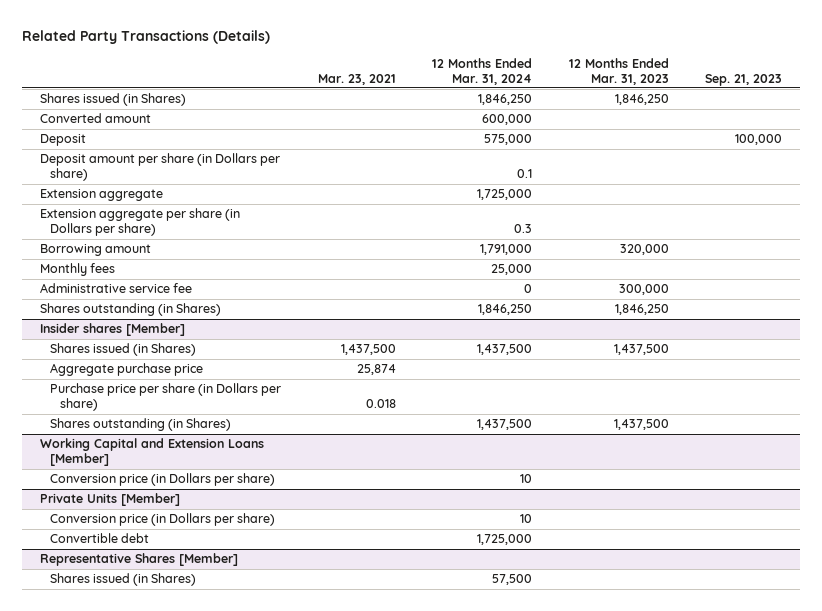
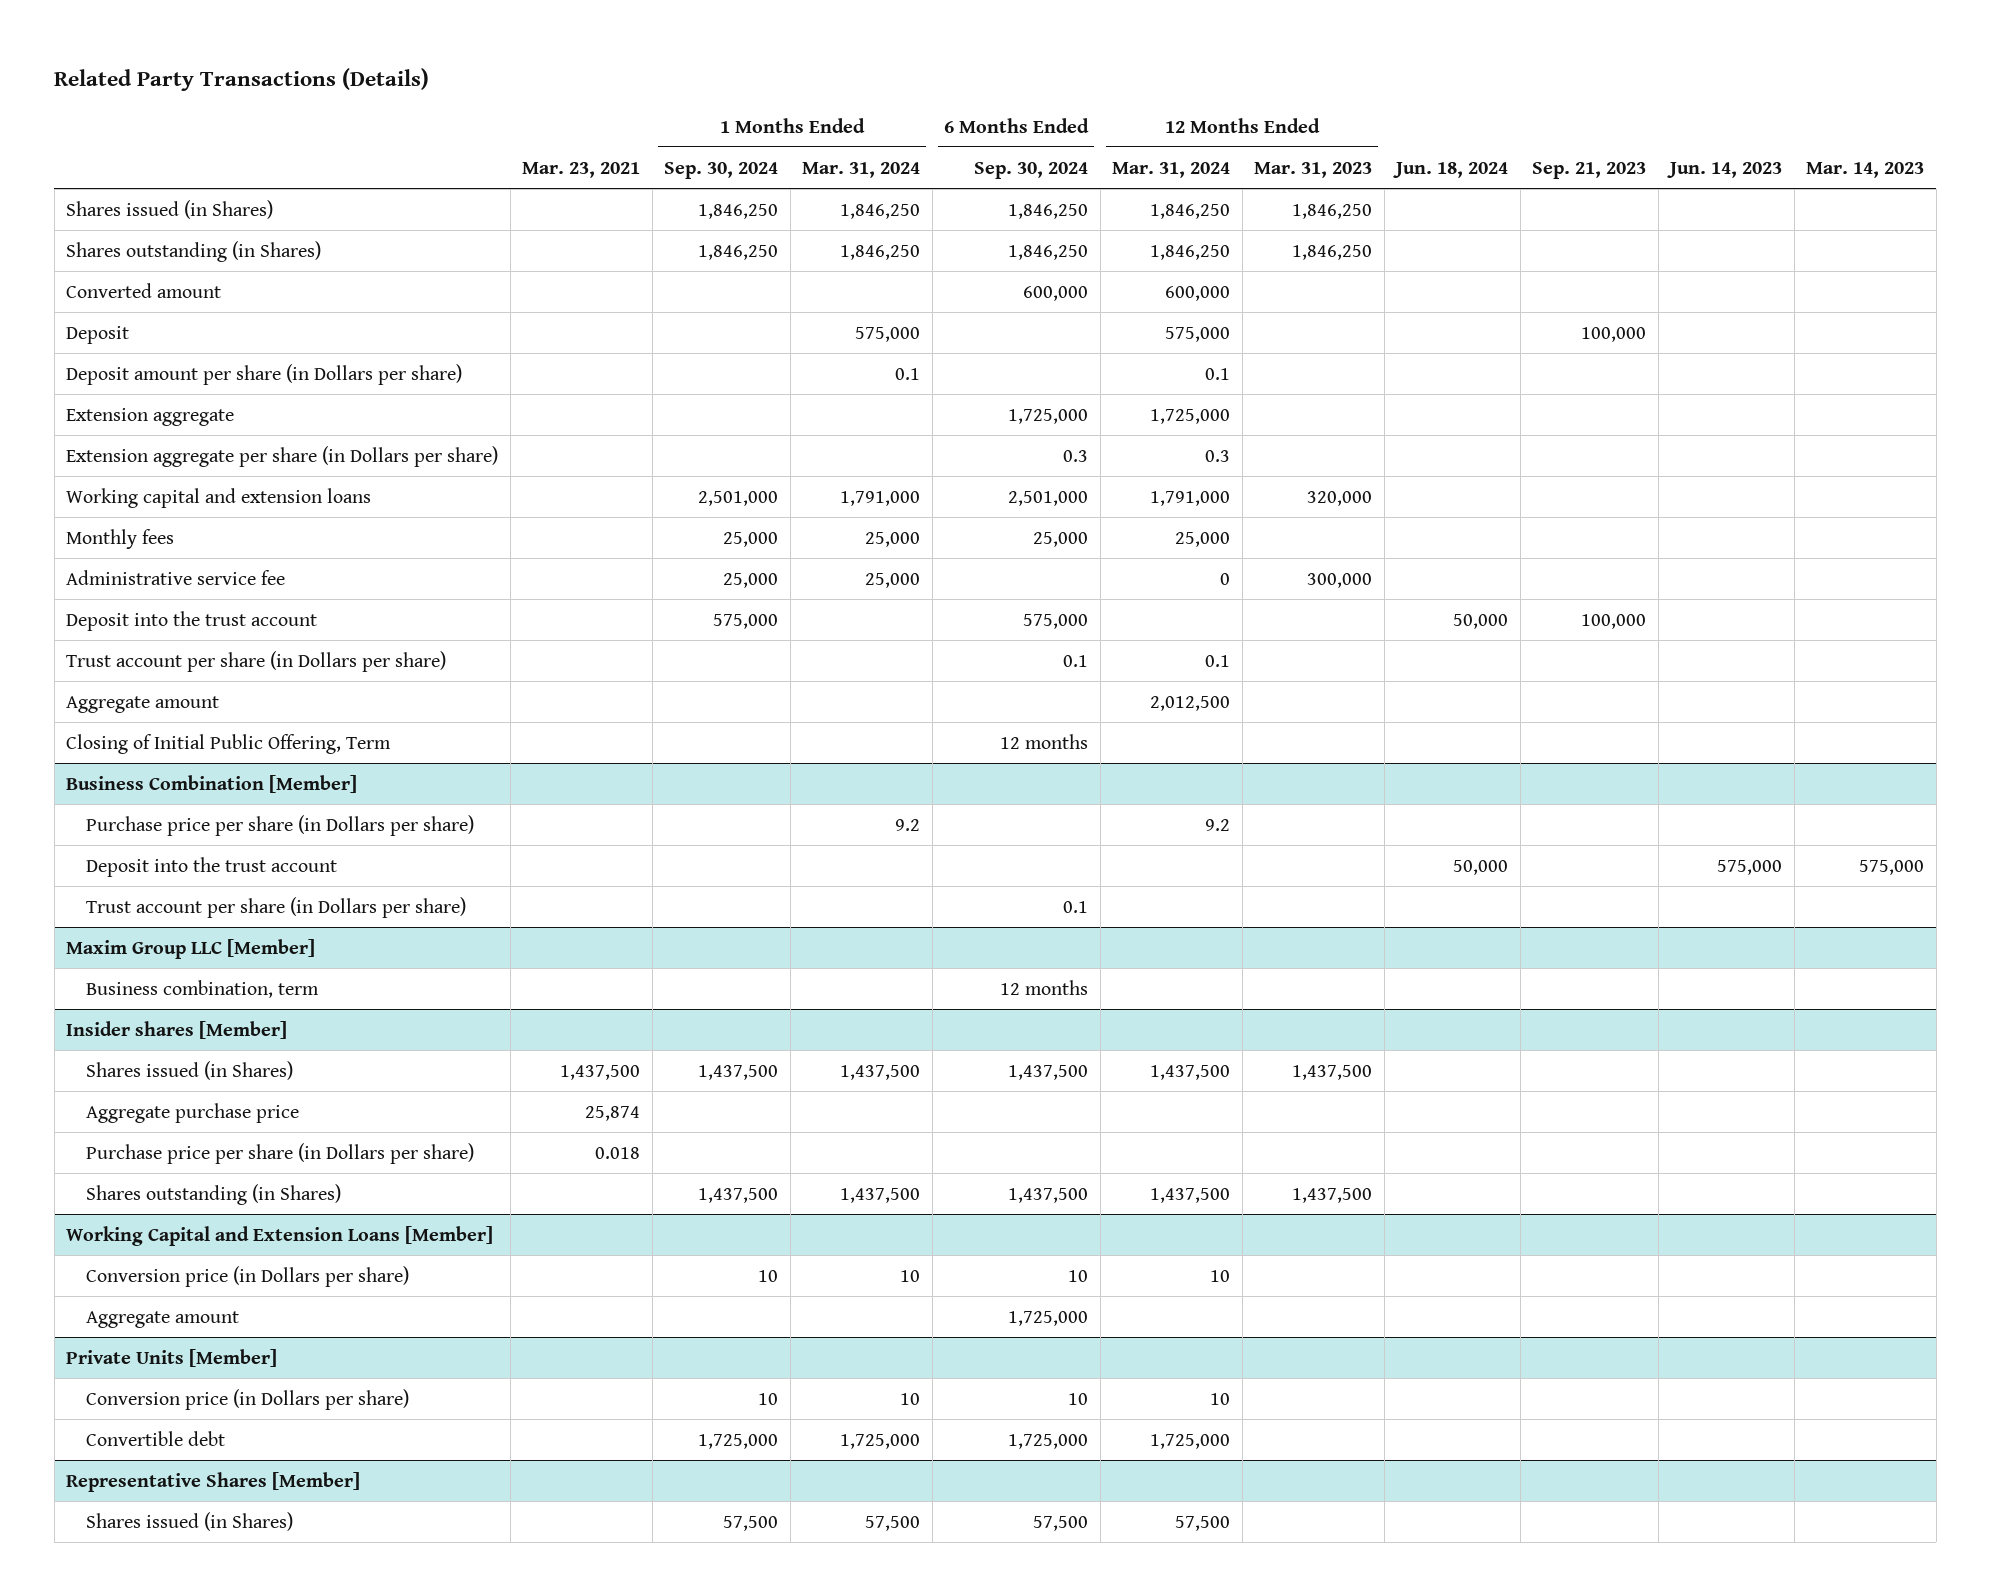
- | Mar. 23, 2021 | 12 Months Ended Mar. 31, 2024 | 12 Months Ended Mar. 31, 2023 | Sep. 21, 2023
+ | Mar. 23, 2021 | 1 Months Ended Sep. 30, 2024 | 1 Months Ended Mar. 31, 2024 | 6 Months Ended Sep. 30, 2024 | 12 Months Ended Mar. 31, 2024 | 12 Months Ended Mar. 31, 2023 | Jun. 18, 2024 | Sep. 21, 2023 | Jun. 14, 2023 | Mar. 14, 2023
moved up: Shares outstanding (in Shares) | | 1,846,250 | 1,846,250 | 1,846,250 | 1,846,250 | 1,846,250 | | | |
- Borrowing amount | | 1,791,000 | 320,000 |
+ Working capital and extension loans | | 2,501,000 | 1,791,000 | 2,501,000 | 1,791,000 | 320,000 | | | |
+ Deposit into the trust account | | 575,000 | | 575,000 | | | 50,000 | 100,000 | |
+ Trust account per share (in Dollars per share) | | | | 0.1 | 0.1 | | | | |
+ Aggregate amount | | | | | 2,012,500 | | | | |
+ Closing of Initial Public Offering, Term | | | | 12 months | | | | | |
+ Business Combination [Member]
+ Purchase price per share (in Dollars per share) | | | 9.2 | | 9.2 | | | | |
+ Deposit into the trust account | | | | | | | 50,000 | | 575,000 | 575,000
+ Trust account per share (in Dollars per share) | | | | 0.1 | | | | | |
+ Maxim Group LLC [Member]
+ Business combination, term | | | | 12 months | | | | | |
@ Working Capital and Extension Loans [Member]
+ Aggregate amount | | | | 1,725,000 | | | | | |

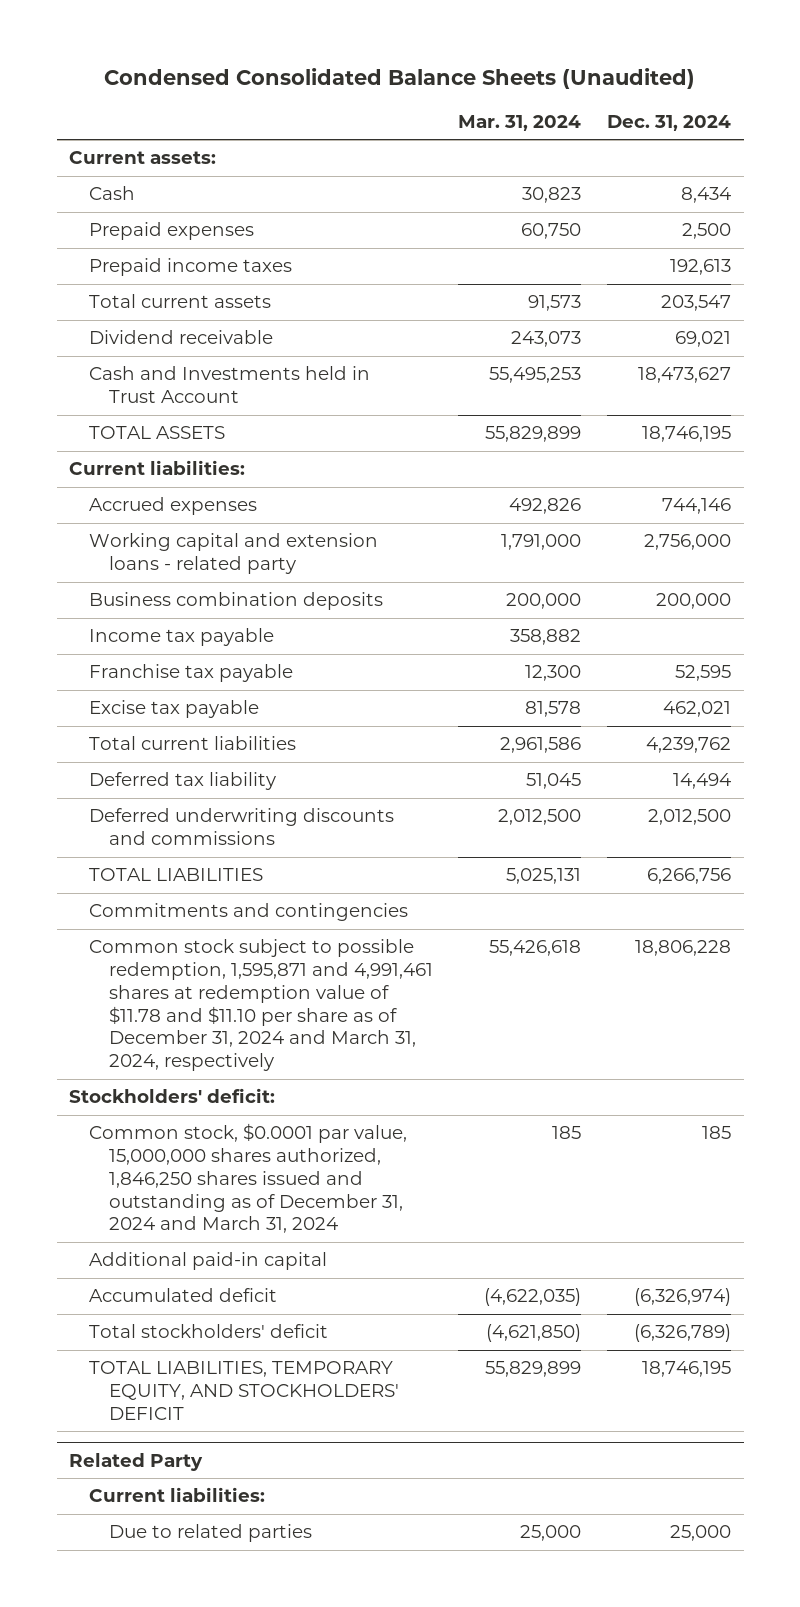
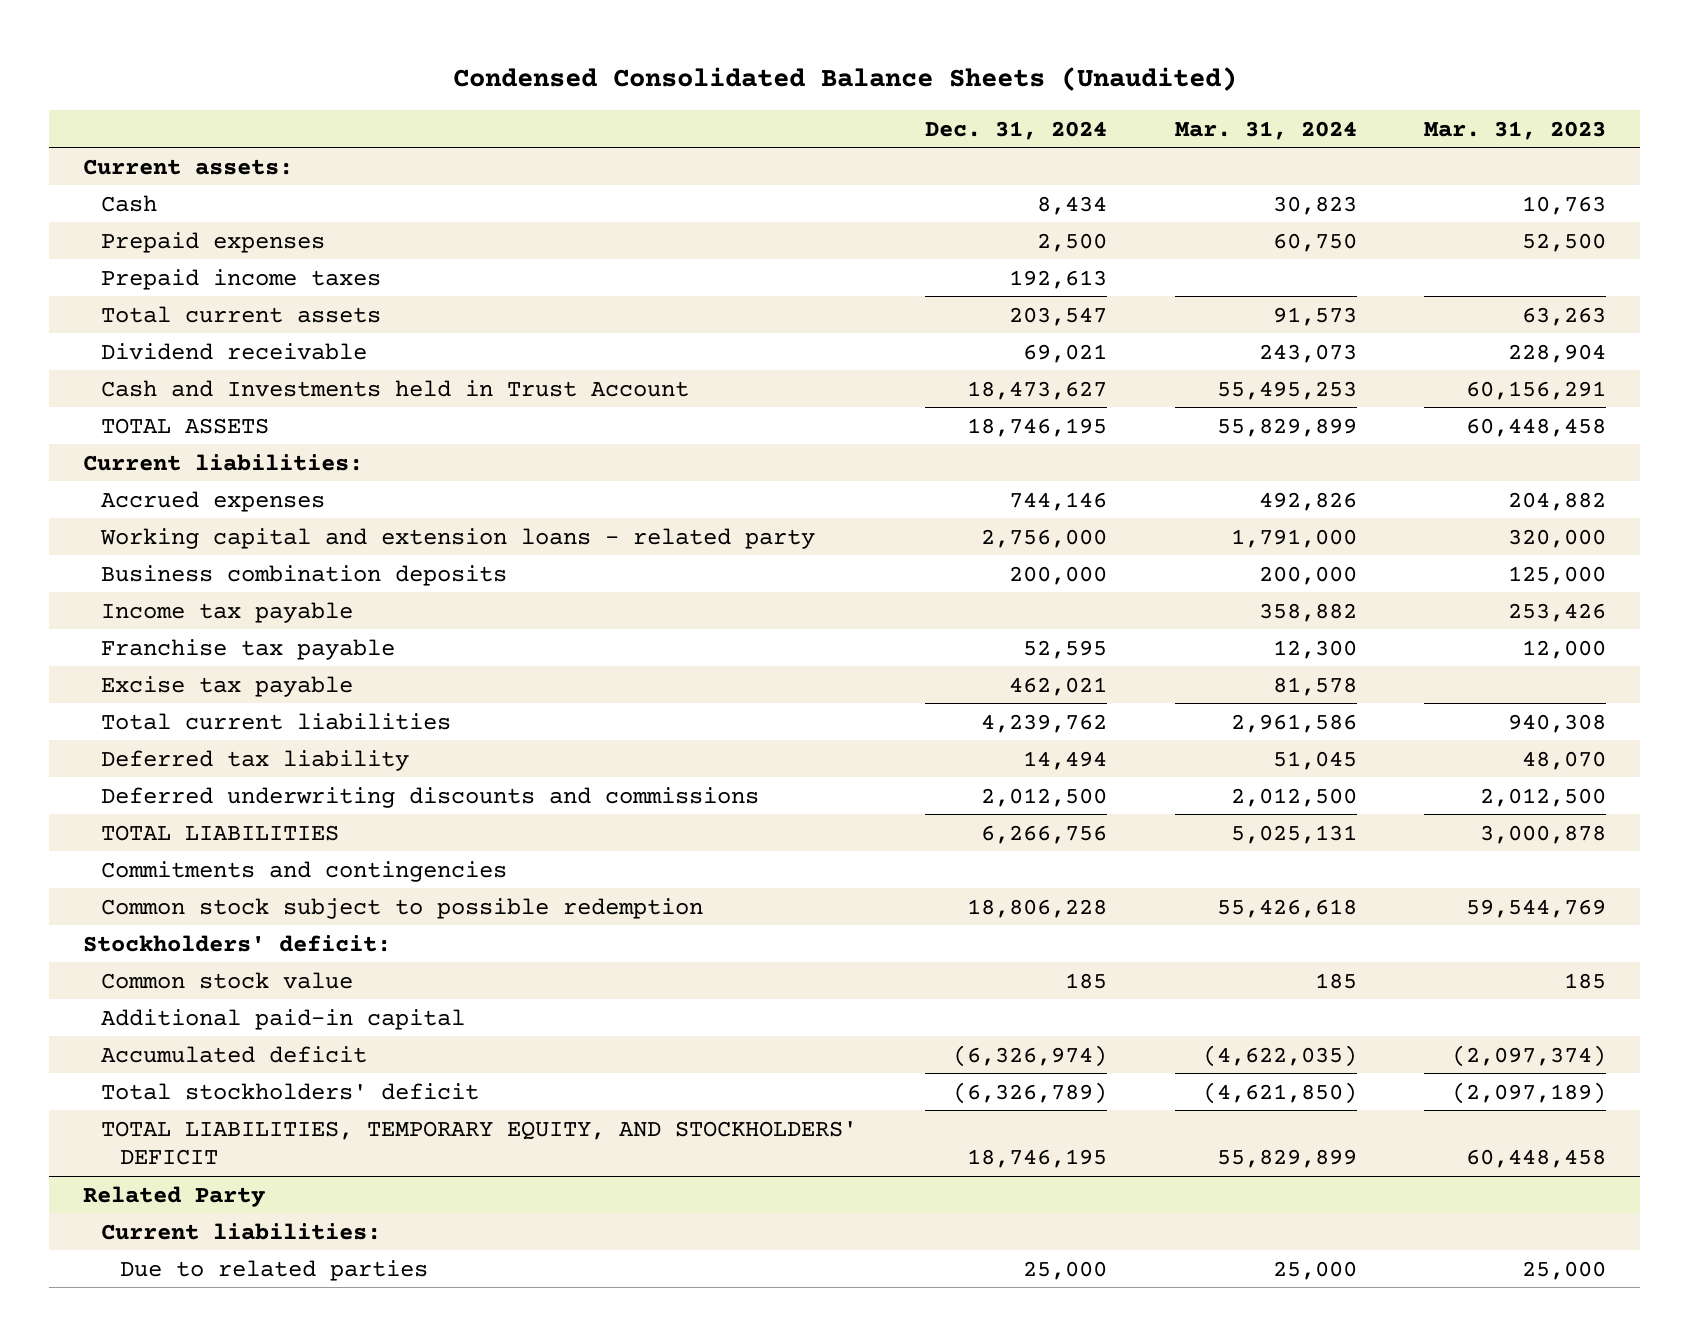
- | Mar. 31, 2024 | Dec. 31, 2024
+ | Dec. 31, 2024 | Mar. 31, 2024 | Mar. 31, 2023
- Common stock subject to possible redemption, 1,595,871 and 4,991,461 shares at redemption value of $11.78 and $11.10 per share as of December 31, 2024 and March 31, 2024, respectively | 55,426,618 | 18,806,228
+ Common stock subject to possible redemption | 18,806,228 | 55,426,618 | 59,544,769
- Common stock, $0.0001 par value, 15,000,000 shares authorized, 1,846,250 shares issued and outstanding as of December 31, 2024 and March 31, 2024 | 185 | 185
+ Common stock value | 185 | 185 | 185

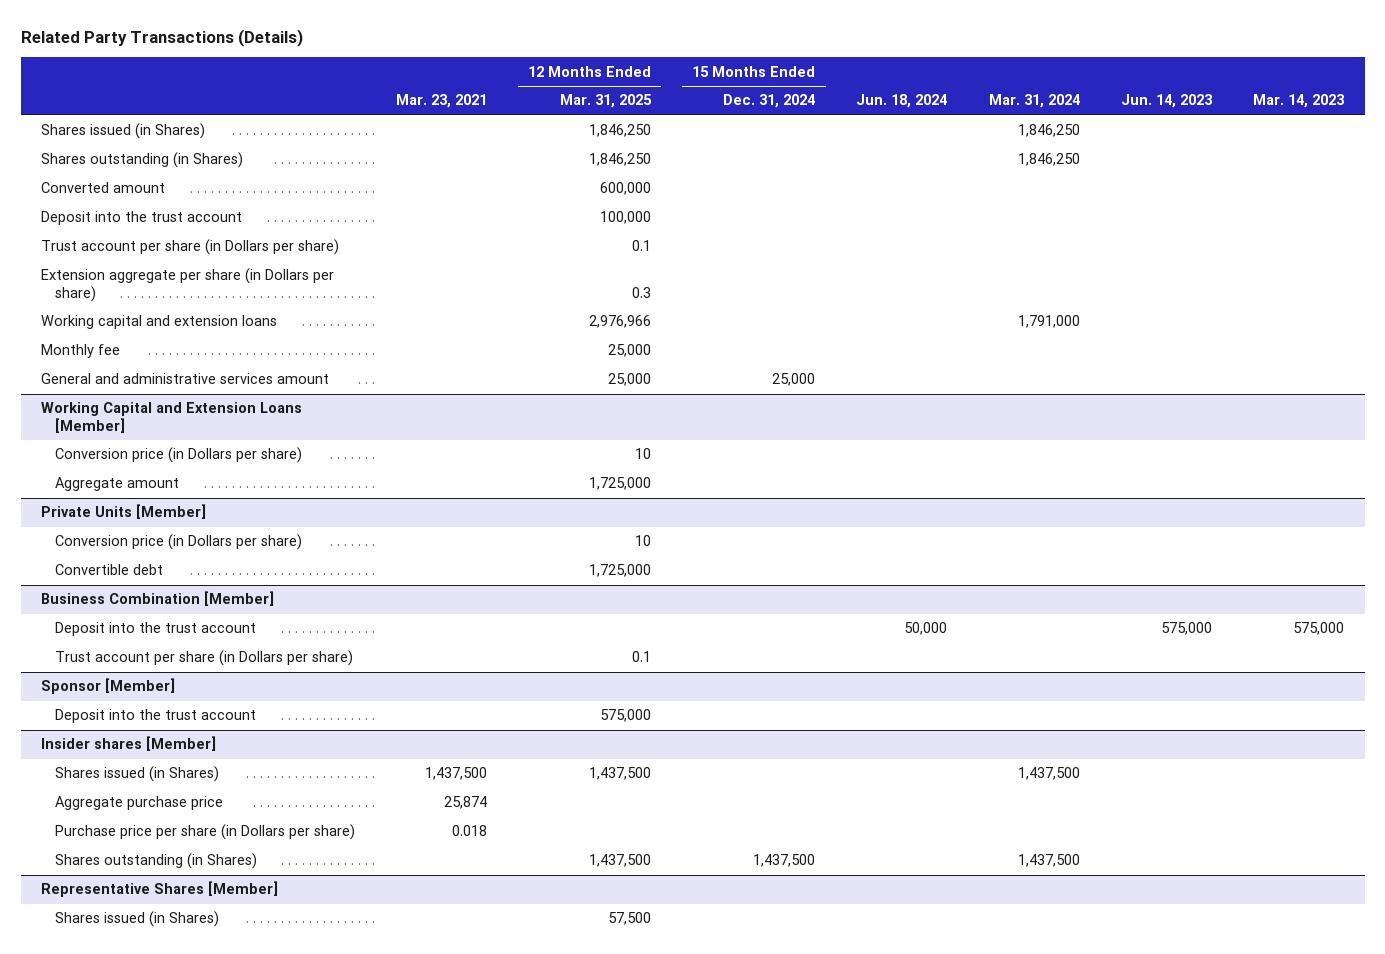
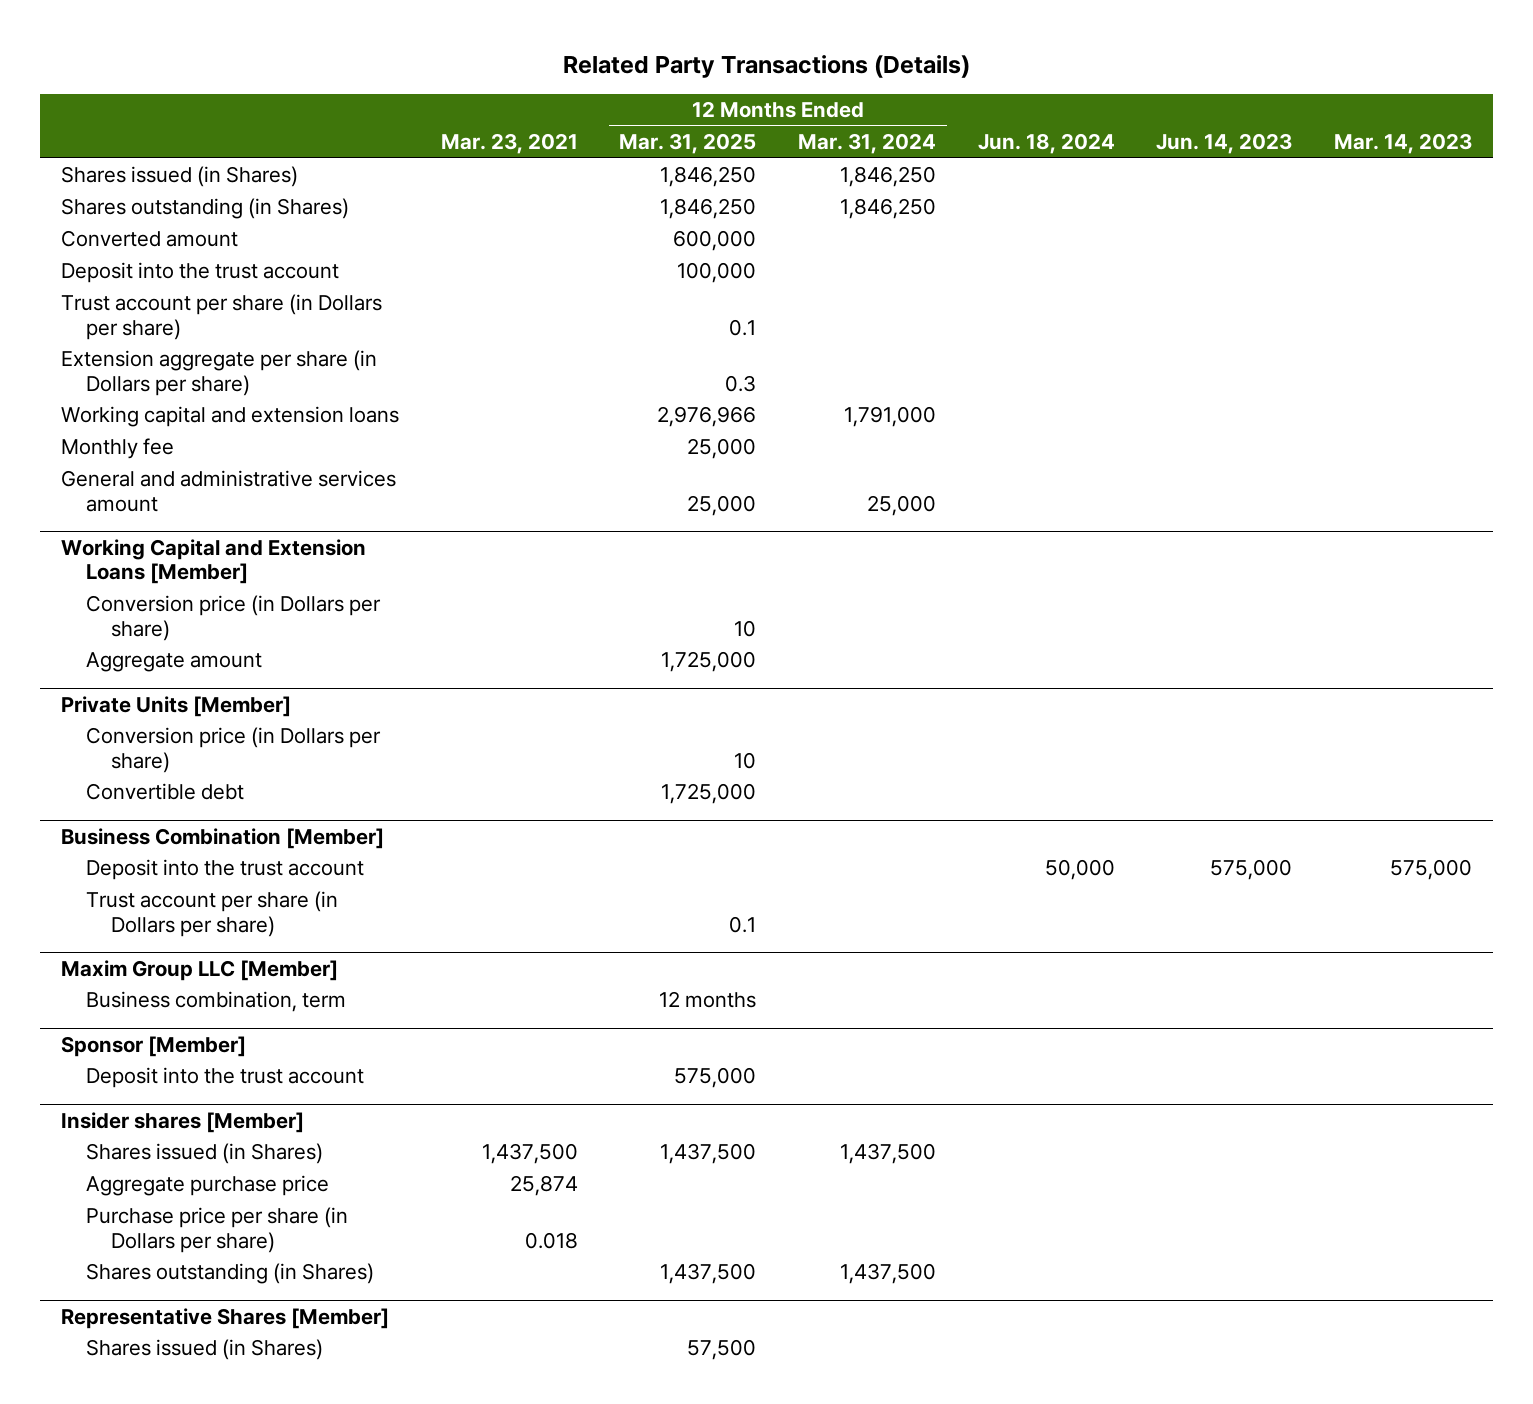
- | Mar. 23, 2021 | 12 Months Ended Mar. 31, 2025 | 15 Months Ended Dec. 31, 2024 | Jun. 18, 2024 | Mar. 31, 2024 | Jun. 14, 2023 | Mar. 14, 2023
+ | Mar. 23, 2021 | 12 Months Ended Mar. 31, 2025 | 12 Months Ended Mar. 31, 2024 | Jun. 18, 2024 | Jun. 14, 2023 | Mar. 14, 2023
+ Maxim Group LLC [Member]
+ Business combination, term | | 12 months | | | |

